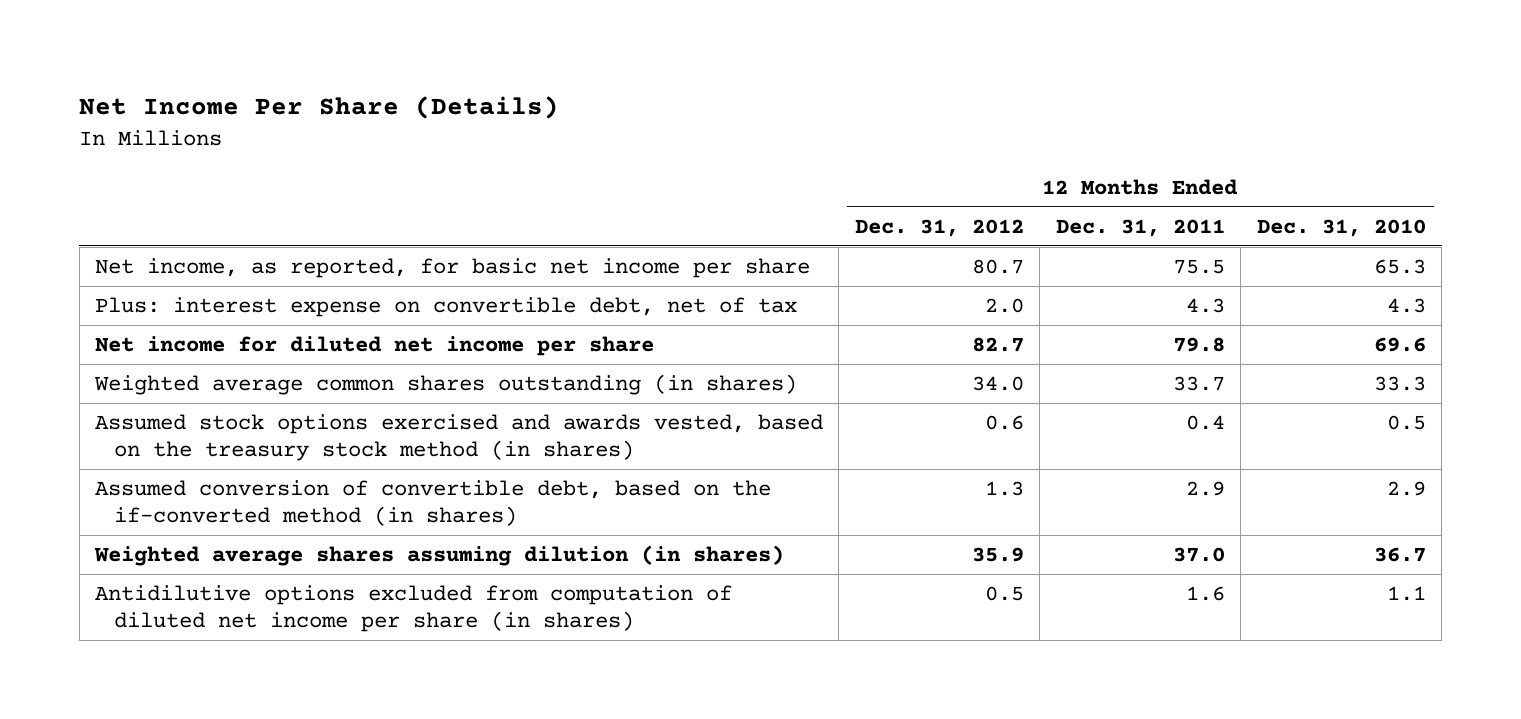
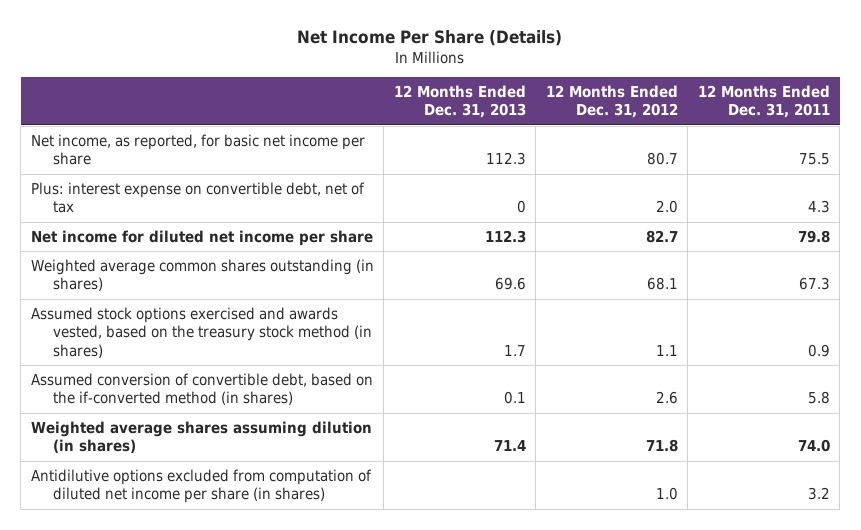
- | 12 Months Ended Dec. 31, 2012 | 12 Months Ended Dec. 31, 2011 | 12 Months Ended Dec. 31, 2010
+ | 12 Months Ended Dec. 31, 2013 | 12 Months Ended Dec. 31, 2012 | 12 Months Ended Dec. 31, 2011
- Weighted average common shares outstanding (in shares) | 34.0 | 33.7 | 33.3
- Assumed stock options exercised and awards vested, based on the treasury stock method (in shares) | 0.6 | 0.4 | 0.5
- Assumed conversion of convertible debt, based on the if-converted method (in shares) | 1.3 | 2.9 | 2.9
- Weighted average shares assuming dilution (in shares) | 35.9 | 37.0 | 36.7
- Antidilutive options excluded from computation of diluted net income per share (in shares) | 0.5 | 1.6 | 1.1
+ Weighted average common shares outstanding (in shares) | 69.6 | 68.1 | 67.3
+ Assumed stock options exercised and awards vested, based on the treasury stock method (in shares) | 1.7 | 1.1 | 0.9
+ Assumed conversion of convertible debt, based on the if-converted method (in shares) | 0.1 | 2.6 | 5.8
+ Weighted average shares assuming dilution (in shares) | 71.4 | 71.8 | 74.0
+ Antidilutive options excluded from computation of diluted net income per share (in shares) | | 1.0 | 3.2

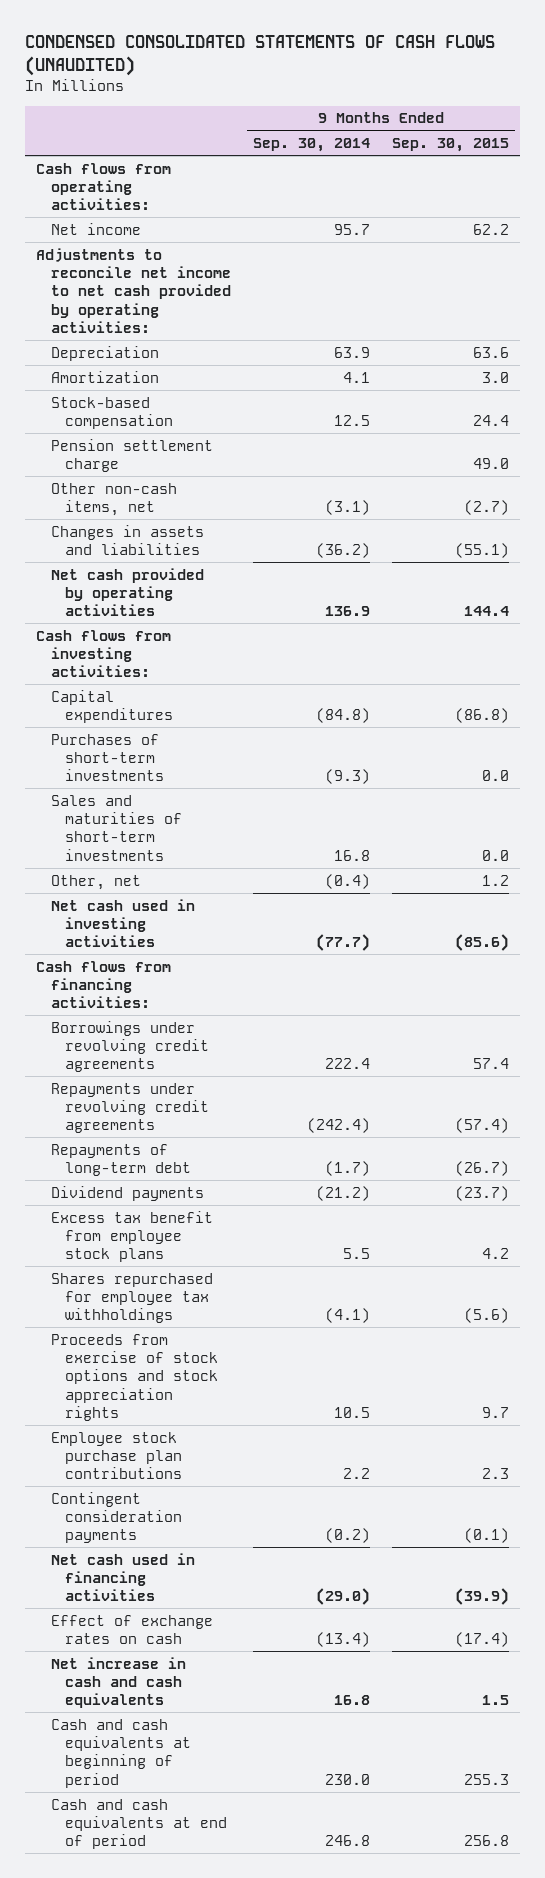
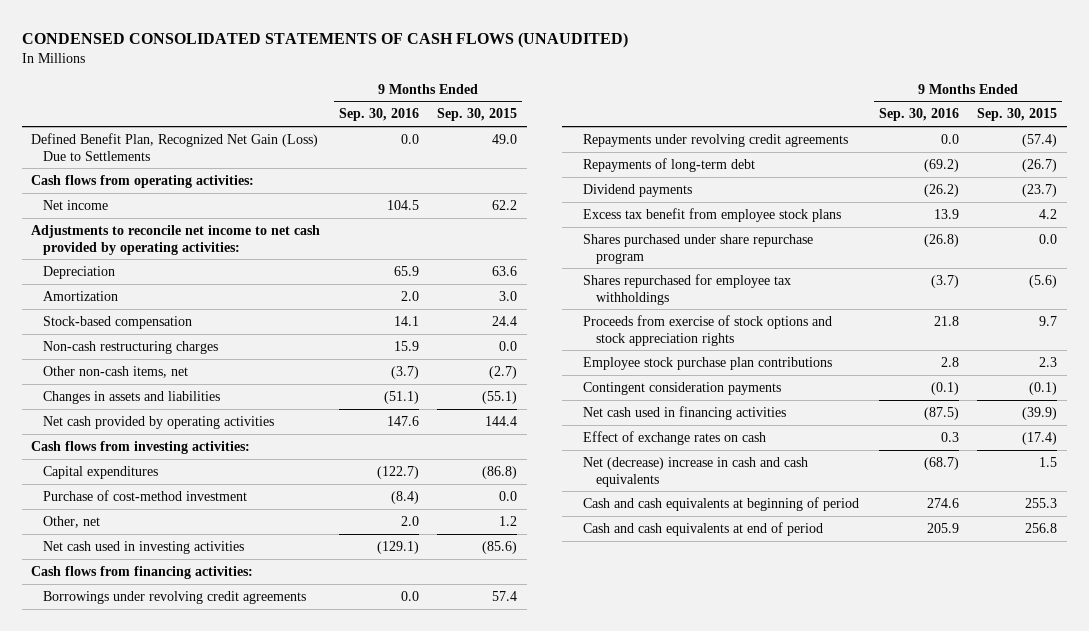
- | 9 Months Ended Sep. 30, 2014 | 9 Months Ended Sep. 30, 2015
+ | 9 Months Ended Sep. 30, 2016 | 9 Months Ended Sep. 30, 2015
+ Defined Benefit Plan, Recognized Net Gain (Loss) Due to Settlements | 0.0 | 49.0
- Pension settlement charge | | 49.0
+ Non-cash restructuring charges | 15.9 | 0.0
- Purchases of short-term investments | (9.3) | 0.0
- Sales and maturities of short-term investments | 16.8 | 0.0
+ Purchase of cost-method investment | (8.4) | 0.0
+ Shares purchased under share repurchase program | (26.8) | 0.0
- Net increase in cash and cash equivalents | 16.8 | 1.5
+ Net (decrease) increase in cash and cash equivalents | (68.7) | 1.5

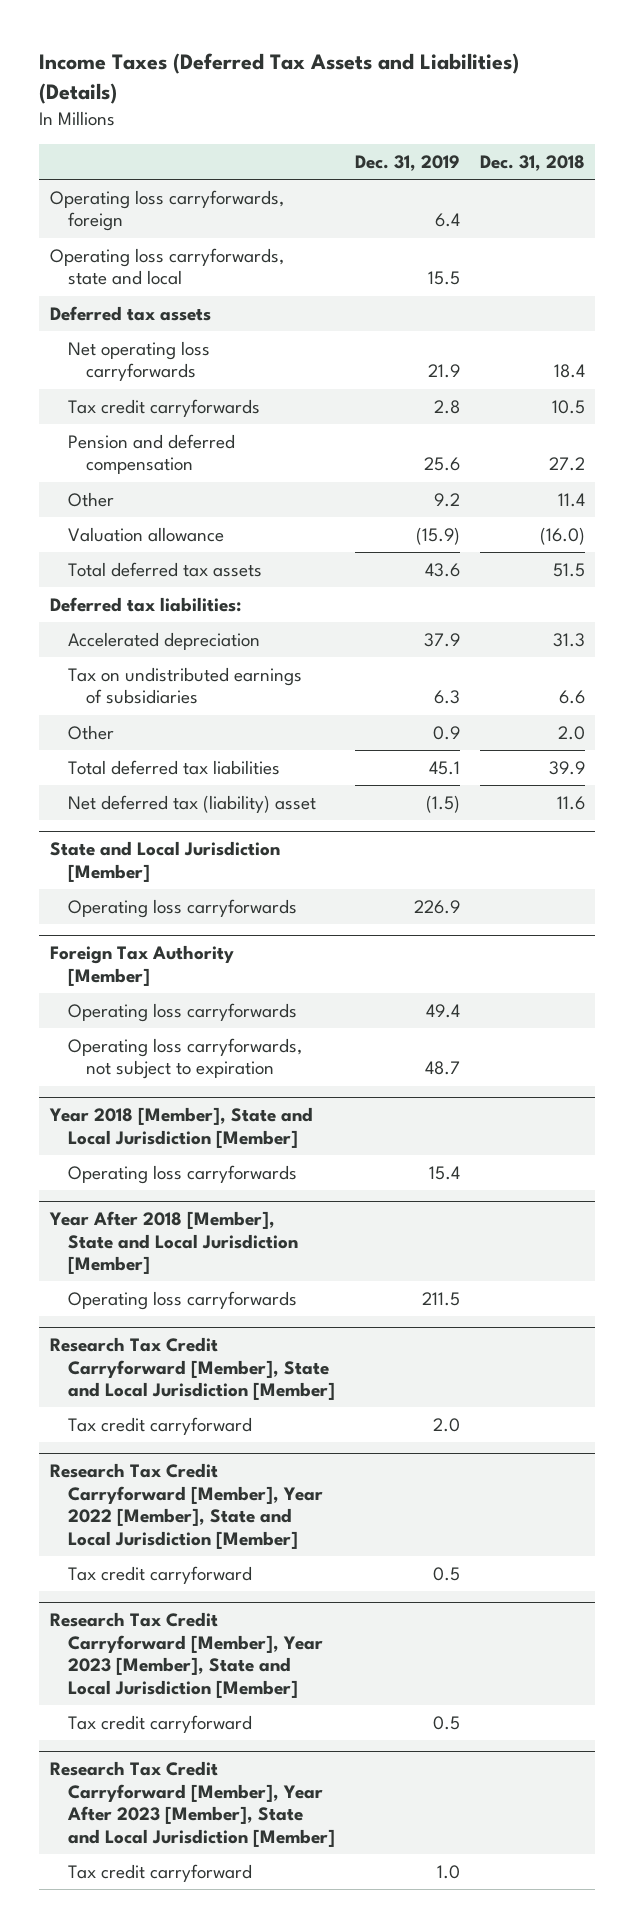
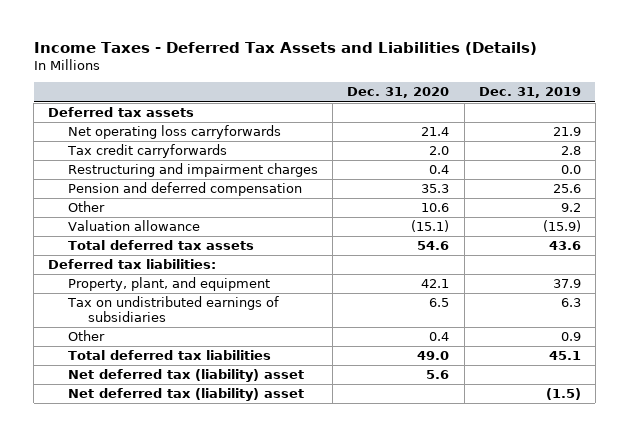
- Income Taxes (Deferred Tax Assets and Liabilities) (Details)
+ Income Taxes - Deferred Tax Assets and Liabilities (Details)
- | Dec. 31, 2019 | Dec. 31, 2018
+ | Dec. 31, 2020 | Dec. 31, 2019
- Operating loss carryforwards, foreign | 6.4 |
- Operating loss carryforwards, state and local | 15.5 |
+ Restructuring and impairment charges | 0.4 | 0.0
- Accelerated depreciation | 37.9 | 31.3
+ Property, plant, and equipment | 42.1 | 37.9
+ Net deferred tax (liability) asset | 5.6 |
- State and Local Jurisdiction [Member]
- Operating loss carryforwards | 226.9 |
- Foreign Tax Authority [Member]
- Operating loss carryforwards | 49.4 |
- Operating loss carryforwards, not subject to expiration | 48.7 |
- Year 2018 [Member], State and Local Jurisdiction [Member]
- Operating loss carryforwards | 15.4 |
- Year After 2018 [Member], State and Local Jurisdiction [Member]
- Operating loss carryforwards | 211.5 |
- Research Tax Credit Carryforward [Member], State and Local Jurisdiction [Member]
- Tax credit carryforward | 2.0 |
- Research Tax Credit Carryforward [Member], Year 2022 [Member], State and Local Jurisdiction [Member]
- Tax credit carryforward | 0.5 |
- Research Tax Credit Carryforward [Member], Year 2023 [Member], State and Local Jurisdiction [Member]
- Tax credit carryforward | 0.5 |
- Research Tax Credit Carryforward [Member], Year After 2023 [Member], State and Local Jurisdiction [Member]
- Tax credit carryforward | 1.0 |

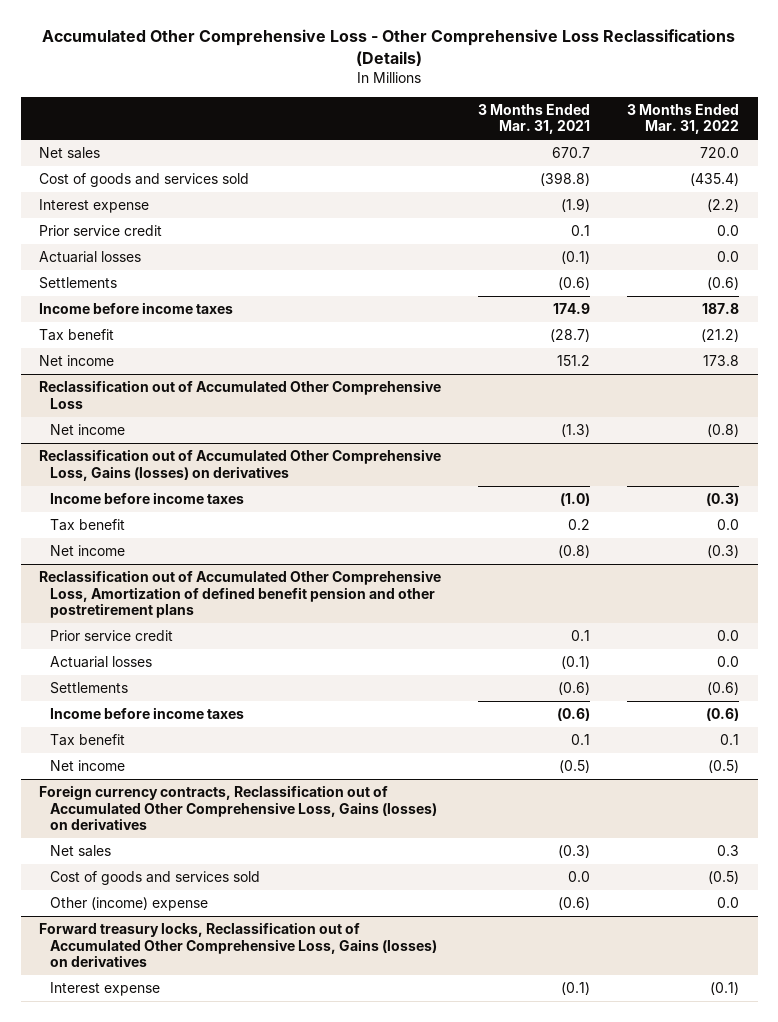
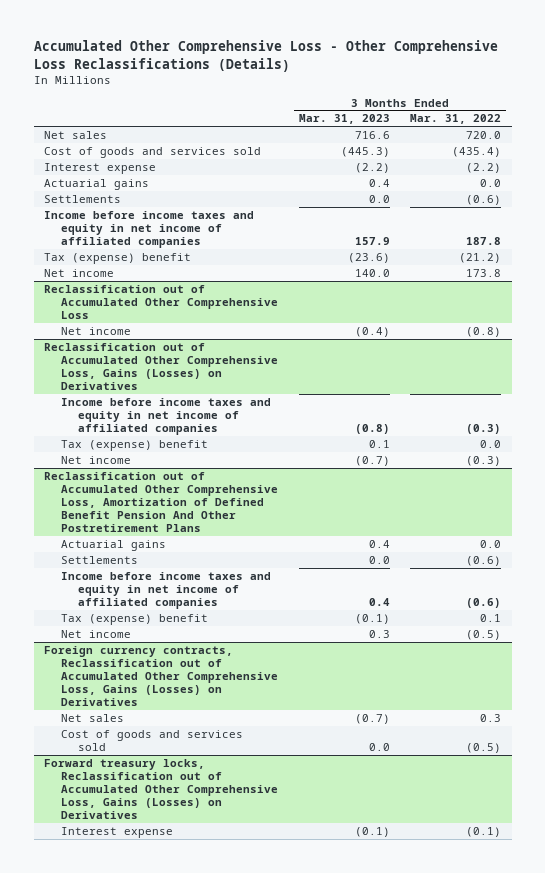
- | 3 Months Ended Mar. 31, 2021 | 3 Months Ended Mar. 31, 2022
+ | 3 Months Ended Mar. 31, 2023 | 3 Months Ended Mar. 31, 2022
- Prior service credit | 0.1 | 0.0
- Actuarial losses | (0.1) | 0.0
+ Actuarial gains | 0.4 | 0.0
- Income before income taxes | 174.9 | 187.8
- Tax benefit | (28.7) | (21.2)
+ Income before income taxes and equity in net income of affiliated companies | 157.9 | 187.8
+ Tax (expense) benefit | (23.6) | (21.2)
- Reclassification out of Accumulated Other Comprehensive Loss, Gains (losses) on derivatives
- Income before income taxes | (1.0) | (0.3)
- Tax benefit | 0.2 | 0.0
+ Reclassification out of Accumulated Other Comprehensive Loss, Gains (Losses) on Derivatives
+ Income before income taxes and equity in net income of affiliated companies | (0.8) | (0.3)
+ Tax (expense) benefit | 0.1 | 0.0
- Reclassification out of Accumulated Other Comprehensive Loss, Amortization of defined benefit pension and other postretirement plans
- Prior service credit | 0.1 | 0.0
- Actuarial losses | (0.1) | 0.0
+ Reclassification out of Accumulated Other Comprehensive Loss, Amortization of Defined Benefit Pension And Other Postretirement Plans
+ Actuarial gains | 0.4 | 0.0
- Income before income taxes | (0.6) | (0.6)
- Tax benefit | 0.1 | 0.1
+ Income before income taxes and equity in net income of affiliated companies | 0.4 | (0.6)
+ Tax (expense) benefit | (0.1) | 0.1
- Foreign currency contracts, Reclassification out of Accumulated Other Comprehensive Loss, Gains (losses) on derivatives
+ Foreign currency contracts, Reclassification out of Accumulated Other Comprehensive Loss, Gains (Losses) on Derivatives
- Other (income) expense | (0.6) | 0.0
- Forward treasury locks, Reclassification out of Accumulated Other Comprehensive Loss, Gains (losses) on derivatives
+ Forward treasury locks, Reclassification out of Accumulated Other Comprehensive Loss, Gains (Losses) on Derivatives

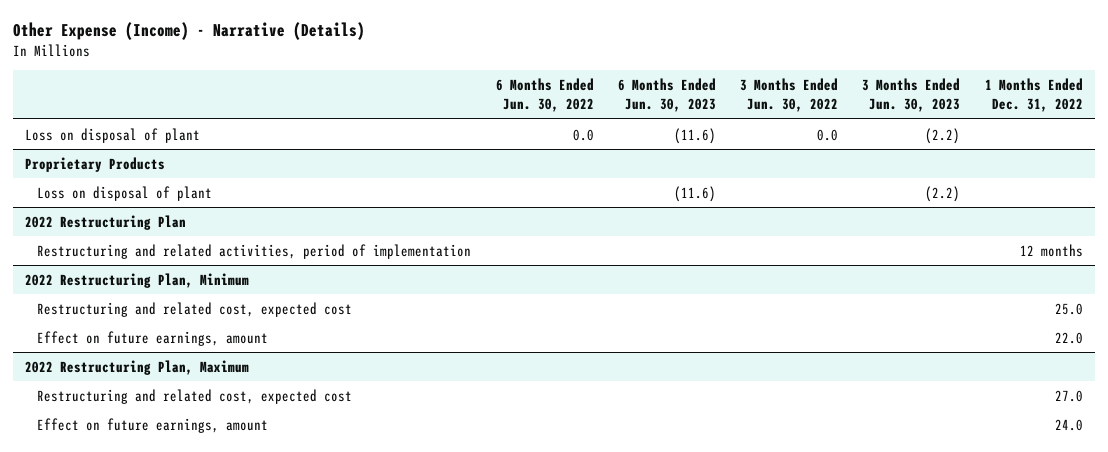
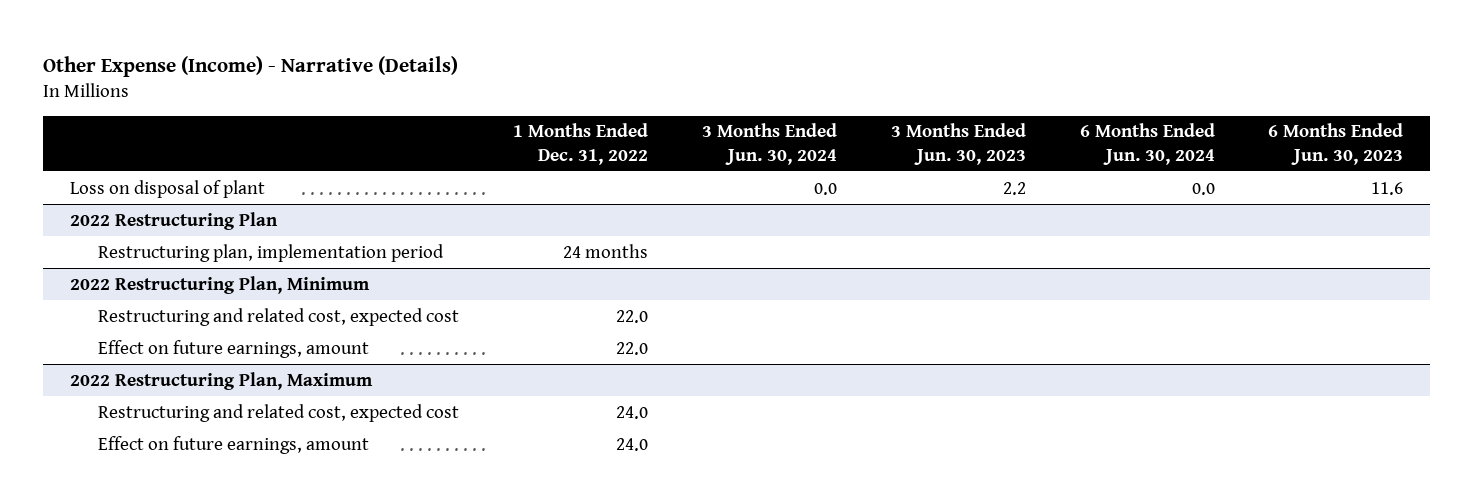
- | 6 Months Ended Jun. 30, 2022 | 6 Months Ended Jun. 30, 2023 | 3 Months Ended Jun. 30, 2022 | 3 Months Ended Jun. 30, 2023 | 1 Months Ended Dec. 31, 2022
+ | 1 Months Ended Dec. 31, 2022 | 3 Months Ended Jun. 30, 2024 | 3 Months Ended Jun. 30, 2023 | 6 Months Ended Jun. 30, 2024 | 6 Months Ended Jun. 30, 2023
- Loss on disposal of plant | 0.0 | (11.6) | 0.0 | (2.2) |
- Proprietary Products
- Loss on disposal of plant | | (11.6) | | (2.2) |
+ Loss on disposal of plant | | 0.0 | 2.2 | 0.0 | 11.6
@ 2022 Restructuring Plan
- Restructuring and related activities, period of implementation | | | | | 12 months
+ Restructuring plan, implementation period | 24 months | | | |
@ 2022 Restructuring Plan, Minimum
- Restructuring and related cost, expected cost | | | | | 25.0
+ Restructuring and related cost, expected cost | 22.0 | | | |
@ 2022 Restructuring Plan, Maximum
- Restructuring and related cost, expected cost | | | | | 27.0
+ Restructuring and related cost, expected cost | 24.0 | | | |

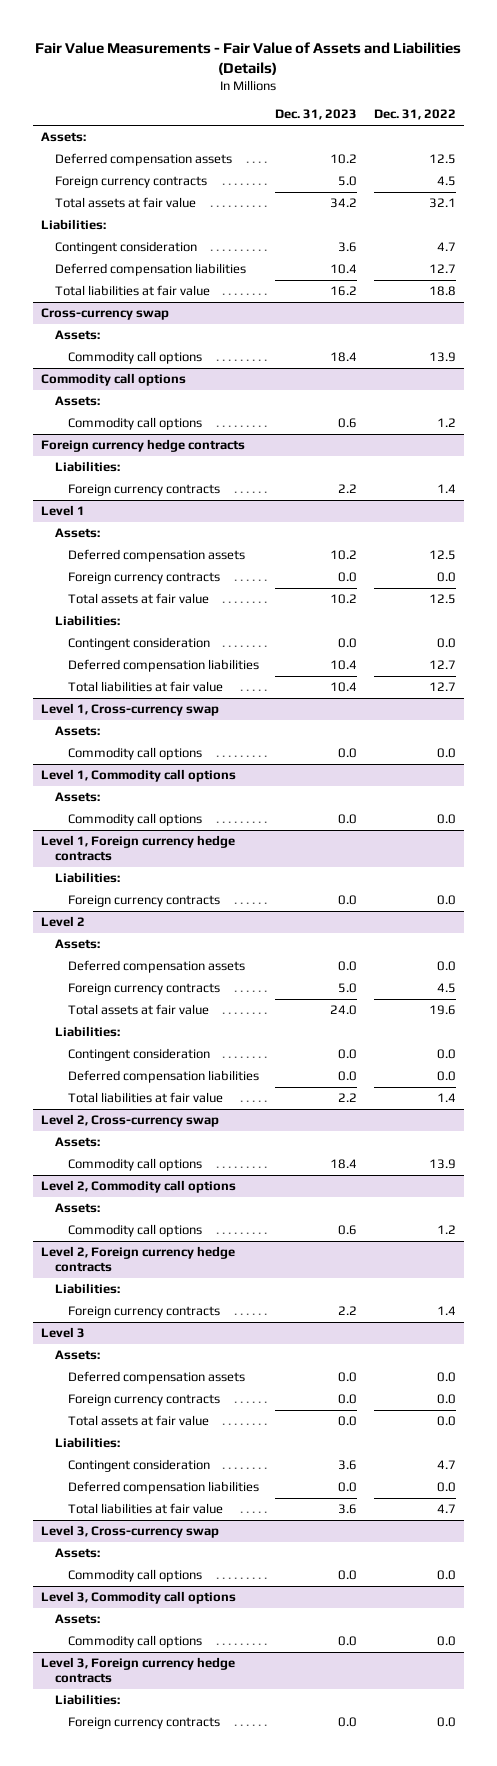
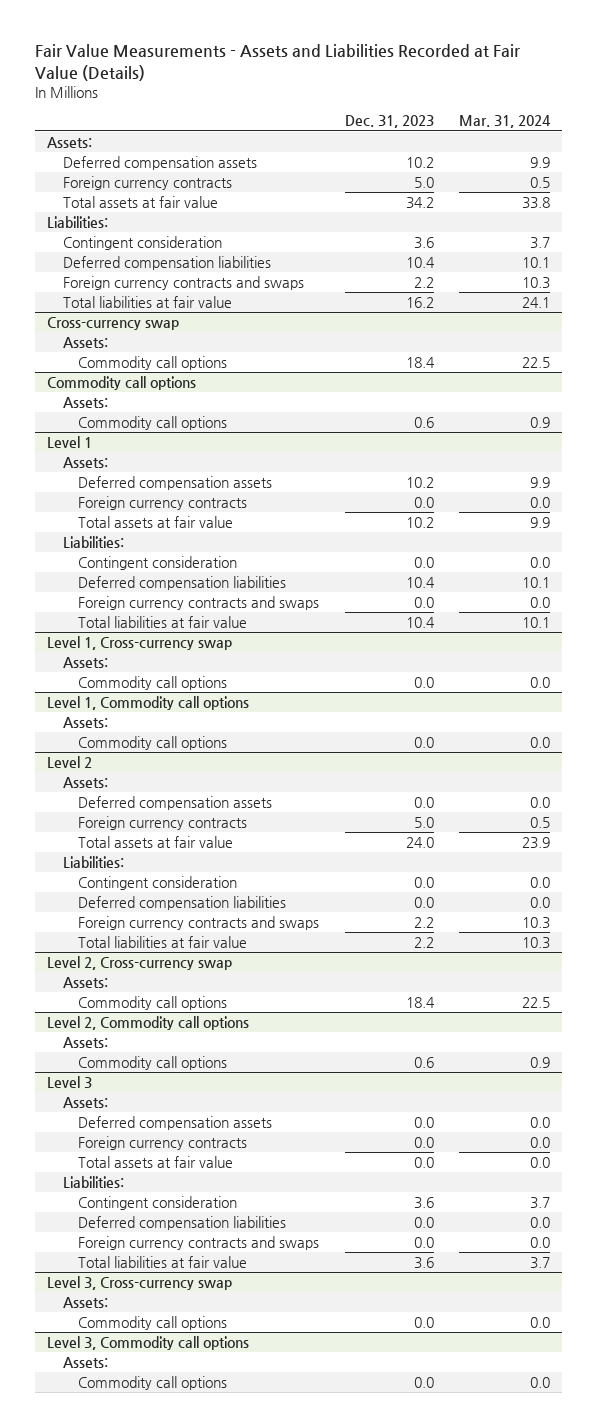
- Fair Value Measurements - Fair Value of Assets and Liabilities (Details)
+ Fair Value Measurements - Assets and Liabilities Recorded at Fair Value (Details)
- | Dec. 31, 2023 | Dec. 31, 2022
+ | Dec. 31, 2023 | Mar. 31, 2024
+ Foreign currency contracts and swaps | 2.2 | 10.3
- Foreign currency hedge contracts
- Liabilities:
- Foreign currency contracts | 2.2 | 1.4
@ Level 1
+ Foreign currency contracts and swaps | 0.0 | 0.0
- Level 1, Foreign currency hedge contracts
- Liabilities:
- Foreign currency contracts | 0.0 | 0.0
@ Level 2
+ Foreign currency contracts and swaps | 2.2 | 10.3
- Level 2, Foreign currency hedge contracts
- Liabilities:
- Foreign currency contracts | 2.2 | 1.4
@ Level 3
+ Foreign currency contracts and swaps | 0.0 | 0.0
- Level 3, Foreign currency hedge contracts
- Liabilities:
- Foreign currency contracts | 0.0 | 0.0

